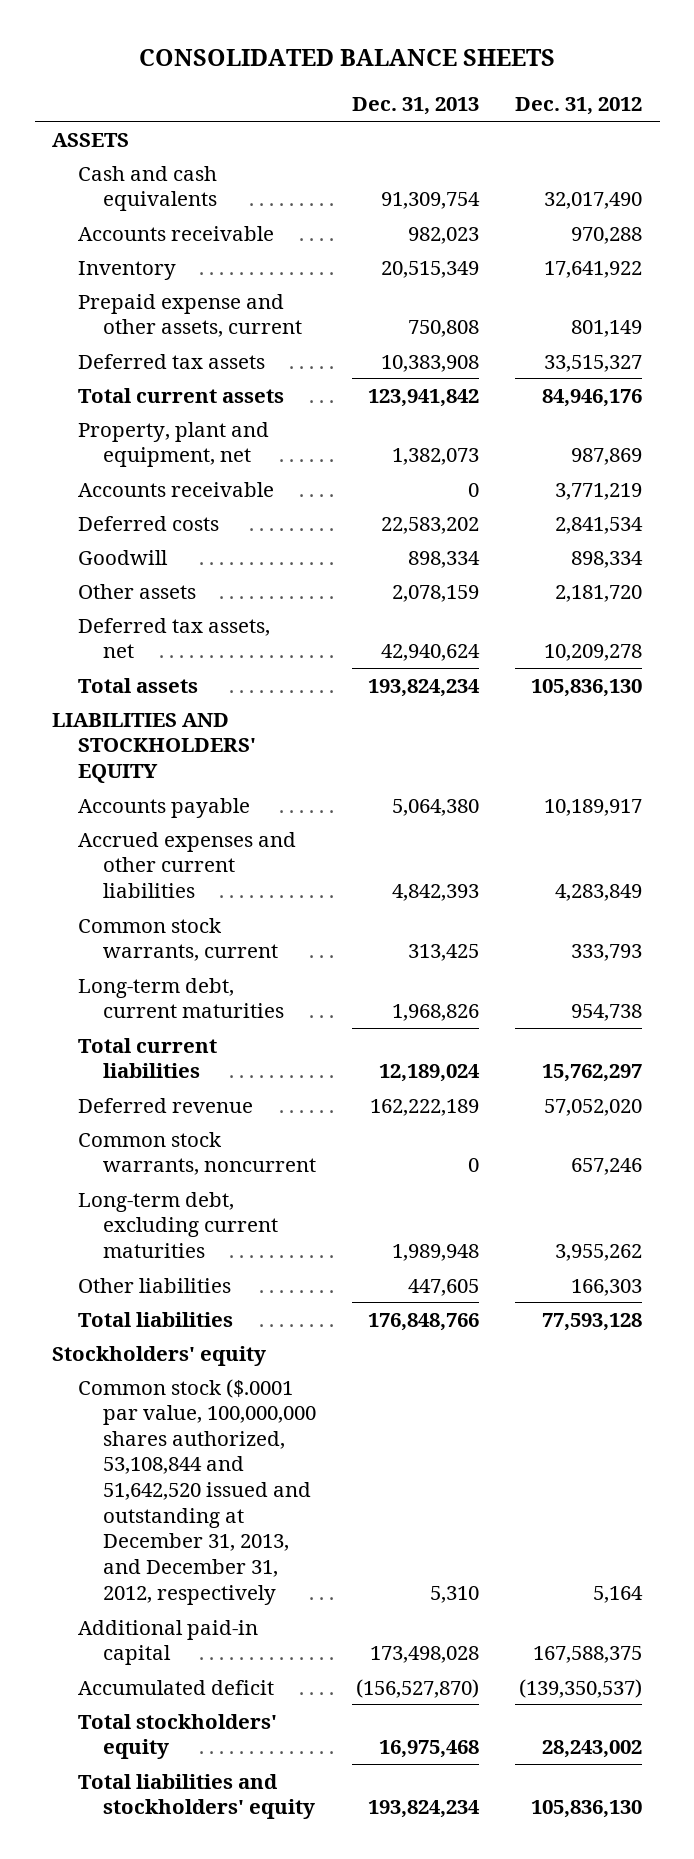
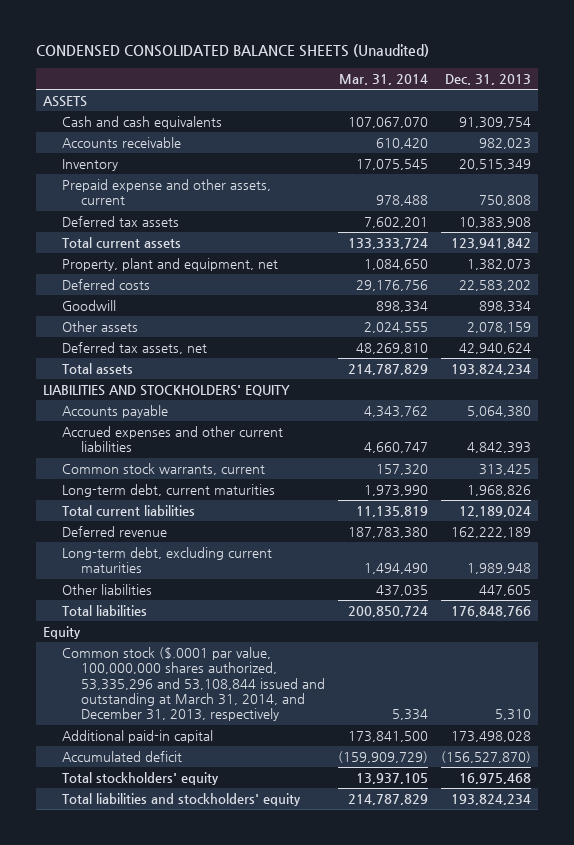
- CONSOLIDATED BALANCE SHEETS
+ CONDENSED CONSOLIDATED BALANCE SHEETS (Unaudited)
- | Dec. 31, 2013 | Dec. 31, 2012
+ | Mar. 31, 2014 | Dec. 31, 2013
- Accounts receivable | 0 | 3,771,219
- Common stock warrants, noncurrent | 0 | 657,246
- Stockholders' equity
- Common stock ($.0001 par value, 100,000,000 shares authorized, 53,108,844 and 51,642,520 issued and outstanding at December 31, 2013, and December 31, 2012, respectively | 5,310 | 5,164
+ Equity
+ Common stock ($.0001 par value, 100,000,000 shares authorized, 53,335,296 and 53,108,844 issued and outstanding at March 31, 2014, and December 31, 2013, respectively | 5,334 | 5,310

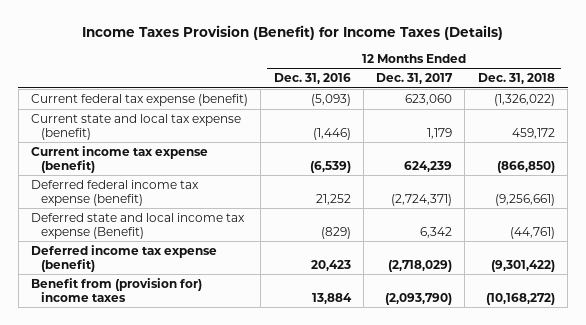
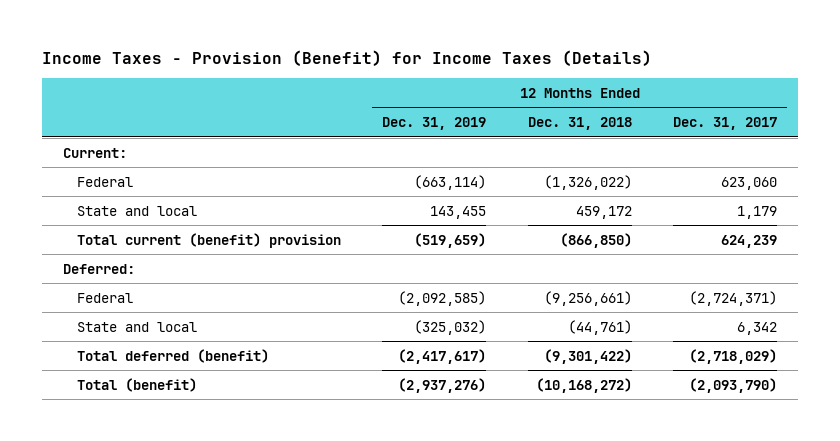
- Income Taxes Provision (Benefit) for Income Taxes (Details)
+ Income Taxes - Provision (Benefit) for Income Taxes (Details)
- | 12 Months Ended Dec. 31, 2016 | 12 Months Ended Dec. 31, 2017 | 12 Months Ended Dec. 31, 2018
+ | 12 Months Ended Dec. 31, 2019 | 12 Months Ended Dec. 31, 2018 | 12 Months Ended Dec. 31, 2017
- Current federal tax expense (benefit) | (5,093) | 623,060 | (1,326,022)
- Current state and local tax expense (benefit) | (1,446) | 1,179 | 459,172
- Current income tax expense (benefit) | (6,539) | 624,239 | (866,850)
- Deferred federal income tax expense (benefit) | 21,252 | (2,724,371) | (9,256,661)
- Deferred state and local income tax expense (Benefit) | (829) | 6,342 | (44,761)
- Deferred income tax expense (benefit) | 20,423 | (2,718,029) | (9,301,422)
- Benefit from (provision for) income taxes | 13,884 | (2,093,790) | (10,168,272)
+ Current:
+ Federal | (663,114) | (1,326,022) | 623,060
+ State and local | 143,455 | 459,172 | 1,179
+ Total current (benefit) provision | (519,659) | (866,850) | 624,239
+ Deferred:
+ Federal | (2,092,585) | (9,256,661) | (2,724,371)
+ State and local | (325,032) | (44,761) | 6,342
+ Total deferred (benefit) | (2,417,617) | (9,301,422) | (2,718,029)
+ Total (benefit) | (2,937,276) | (10,168,272) | (2,093,790)

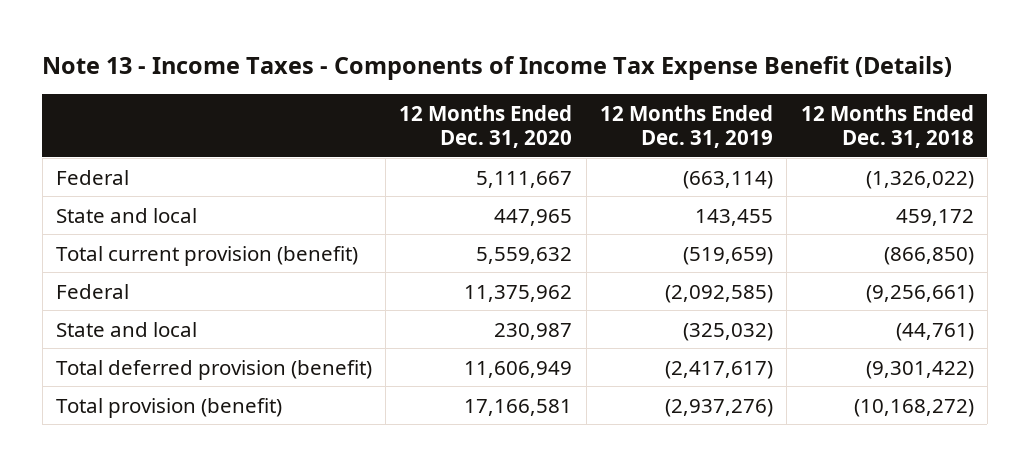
- Income Taxes - Provision (Benefit) for Income Taxes (Details)
+ Note 13 - Income Taxes - Components of Income Tax Expense Benefit (Details)
- | 12 Months Ended Dec. 31, 2019 | 12 Months Ended Dec. 31, 2018 | 12 Months Ended Dec. 31, 2017
+ | 12 Months Ended Dec. 31, 2020 | 12 Months Ended Dec. 31, 2019 | 12 Months Ended Dec. 31, 2018
- Current:
- Total current (benefit) provision | (519,659) | (866,850) | 624,239
- Deferred:
+ Total current provision (benefit) | 5,559,632 | (519,659) | (866,850)
- Total deferred (benefit) | (2,417,617) | (9,301,422) | (2,718,029)
- Total (benefit) | (2,937,276) | (10,168,272) | (2,093,790)
+ Total deferred provision (benefit) | 11,606,949 | (2,417,617) | (9,301,422)
+ Total provision (benefit) | 17,166,581 | (2,937,276) | (10,168,272)

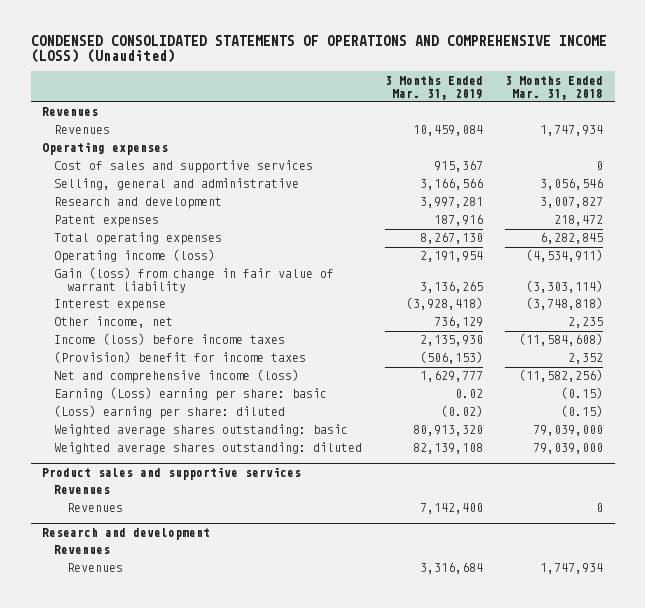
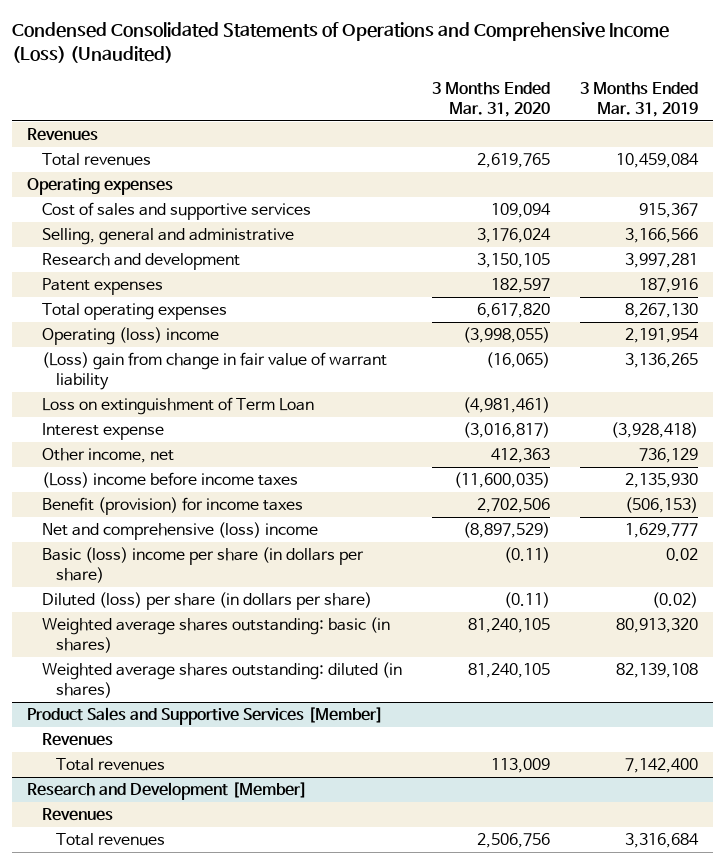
- CONDENSED CONSOLIDATED STATEMENTS OF OPERATIONS AND COMPREHENSIVE INCOME (LOSS) (Unaudited)
+ Condensed Consolidated Statements of Operations and Comprehensive Income (Loss) (Unaudited)
- | 3 Months Ended Mar. 31, 2019 | 3 Months Ended Mar. 31, 2018
+ | 3 Months Ended Mar. 31, 2020 | 3 Months Ended Mar. 31, 2019
- Revenues | 10,459,084 | 1,747,934
+ Total revenues | 2,619,765 | 10,459,084
- Operating income (loss) | 2,191,954 | (4,534,911)
- Gain (loss) from change in fair value of warrant liability | 3,136,265 | (3,303,114)
+ Operating (loss) income | (3,998,055) | 2,191,954
+ (Loss) gain from change in fair value of warrant liability | (16,065) | 3,136,265
+ Loss on extinguishment of Term Loan | (4,981,461) |
- Income (loss) before income taxes | 2,135,930 | (11,584,608)
- (Provision) benefit for income taxes | (506,153) | 2,352
- Net and comprehensive income (loss) | 1,629,777 | (11,582,256)
- Earning (Loss) earning per share: basic | 0.02 | (0.15)
- (Loss) earning per share: diluted | (0.02) | (0.15)
- Weighted average shares outstanding: basic | 80,913,320 | 79,039,000
- Weighted average shares outstanding: diluted | 82,139,108 | 79,039,000
- Product sales and supportive services
+ (Loss) income before income taxes | (11,600,035) | 2,135,930
+ Benefit (provision) for income taxes | 2,702,506 | (506,153)
+ Net and comprehensive (loss) income | (8,897,529) | 1,629,777
+ Basic (loss) income per share (in dollars per share) | (0.11) | 0.02
+ Diluted (loss) per share (in dollars per share) | (0.11) | (0.02)
+ Weighted average shares outstanding: basic (in shares) | 81,240,105 | 80,913,320
+ Weighted average shares outstanding: diluted (in shares) | 81,240,105 | 82,139,108
+ Product Sales and Supportive Services [Member]
- Revenues | 7,142,400 | 0
- Research and development
+ Total revenues | 113,009 | 7,142,400
+ Research and Development [Member]
- Revenues | 3,316,684 | 1,747,934
+ Total revenues | 2,506,756 | 3,316,684

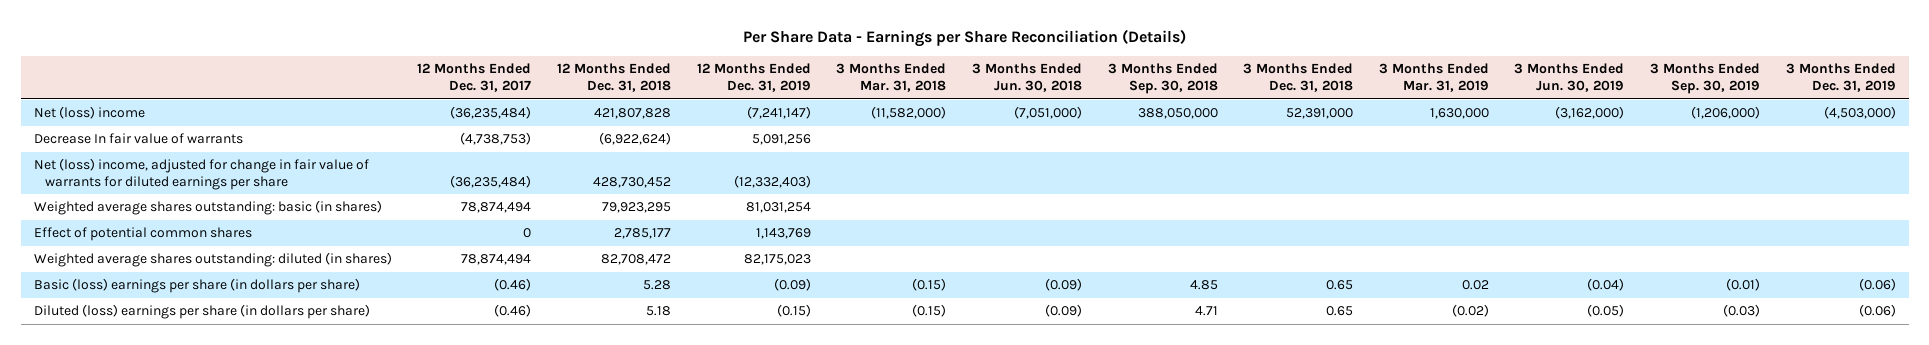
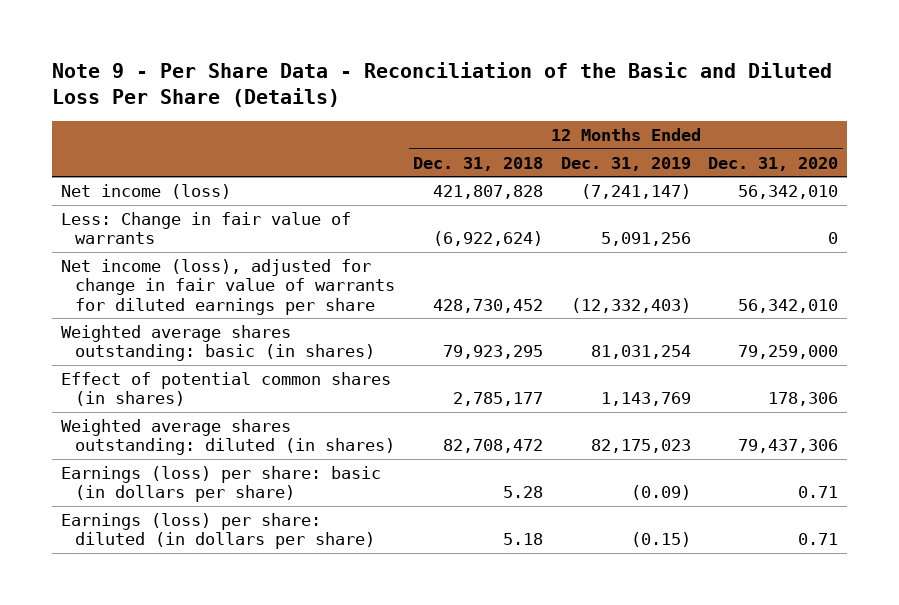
- Per Share Data - Earnings per Share Reconciliation (Details)
+ Note 9 - Per Share Data - Reconciliation of the Basic and Diluted Loss Per Share (Details)
- | 12 Months Ended Dec. 31, 2017 | 12 Months Ended Dec. 31, 2018 | 12 Months Ended Dec. 31, 2019 | 3 Months Ended Mar. 31, 2018 | 3 Months Ended Jun. 30, 2018 | 3 Months Ended Sep. 30, 2018 | 3 Months Ended Dec. 31, 2018 | 3 Months Ended Mar. 31, 2019 | 3 Months Ended Jun. 30, 2019 | 3 Months Ended Sep. 30, 2019 | 3 Months Ended Dec. 31, 2019
+ | 12 Months Ended Dec. 31, 2018 | 12 Months Ended Dec. 31, 2019 | 12 Months Ended Dec. 31, 2020
- Net (loss) income | (36,235,484) | 421,807,828 | (7,241,147) | (11,582,000) | (7,051,000) | 388,050,000 | 52,391,000 | 1,630,000 | (3,162,000) | (1,206,000) | (4,503,000)
- Decrease In fair value of warrants | (4,738,753) | (6,922,624) | 5,091,256 | | | | | | | |
- Net (loss) income, adjusted for change in fair value of warrants for diluted earnings per share | (36,235,484) | 428,730,452 | (12,332,403) | | | | | | | |
+ Net income (loss) | 421,807,828 | (7,241,147) | 56,342,010
+ Less: Change in fair value of warrants | (6,922,624) | 5,091,256 | 0
+ Net income (loss), adjusted for change in fair value of warrants for diluted earnings per share | 428,730,452 | (12,332,403) | 56,342,010
- Effect of potential common shares | 0 | 2,785,177 | 1,143,769 | | | | | | | |
+ Effect of potential common shares (in shares) | 2,785,177 | 1,143,769 | 178,306
- Basic (loss) earnings per share (in dollars per share) | (0.46) | 5.28 | (0.09) | (0.15) | (0.09) | 4.85 | 0.65 | 0.02 | (0.04) | (0.01) | (0.06)
- Diluted (loss) earnings per share (in dollars per share) | (0.46) | 5.18 | (0.15) | (0.15) | (0.09) | 4.71 | 0.65 | (0.02) | (0.05) | (0.03) | (0.06)
+ Earnings (loss) per share: basic (in dollars per share) | 5.28 | (0.09) | 0.71
+ Earnings (loss) per share: diluted (in dollars per share) | 5.18 | (0.15) | 0.71

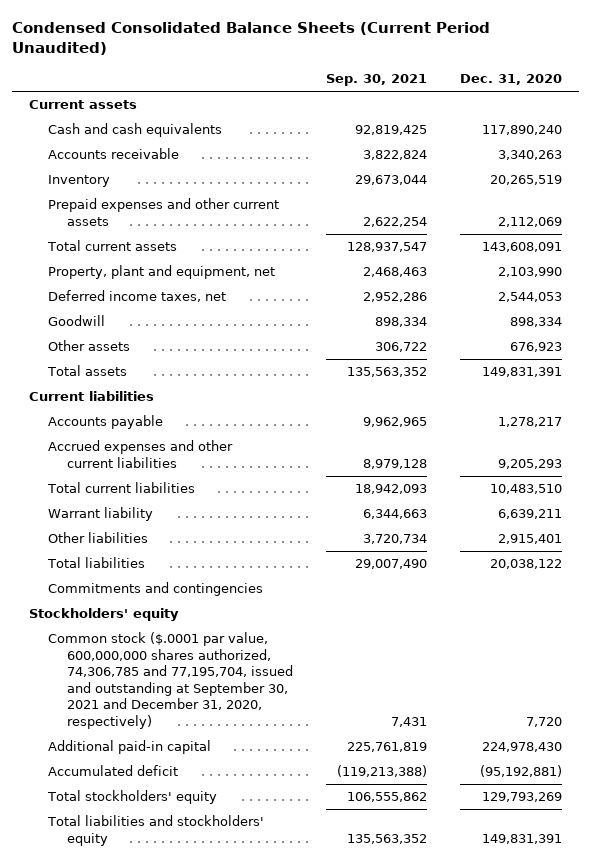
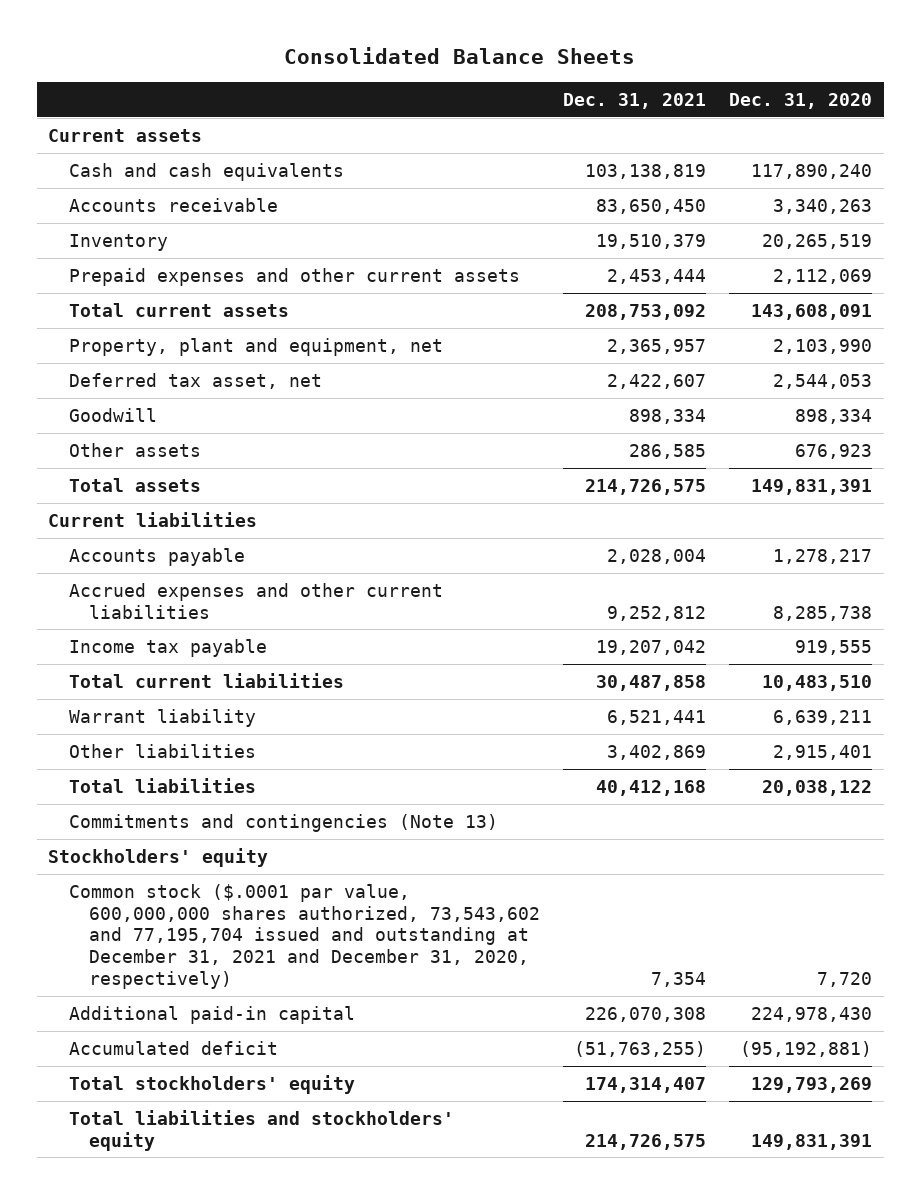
- Condensed Consolidated Balance Sheets (Current Period Unaudited)
+ Consolidated Balance Sheets
- | Sep. 30, 2021 | Dec. 31, 2020
+ | Dec. 31, 2021 | Dec. 31, 2020
- Deferred income taxes, net | 2,952,286 | 2,544,053
+ Deferred tax asset, net | 2,422,607 | 2,544,053
- Accrued expenses and other current liabilities | 8,979,128 | 9,205,293
+ Accrued expenses and other current liabilities | 9,252,812 | 8,285,738
+ Income tax payable | 19,207,042 | 919,555
- Commitments and contingencies
+ Commitments and contingencies (Note 13)
- Common stock ($.0001 par value, 600,000,000 shares authorized, 74,306,785 and 77,195,704, issued and outstanding at September 30, 2021 and December 31, 2020, respectively) | 7,431 | 7,720
+ Common stock ($.0001 par value, 600,000,000 shares authorized, 73,543,602 and 77,195,704 issued and outstanding at December 31, 2021 and December 31, 2020, respectively) | 7,354 | 7,720

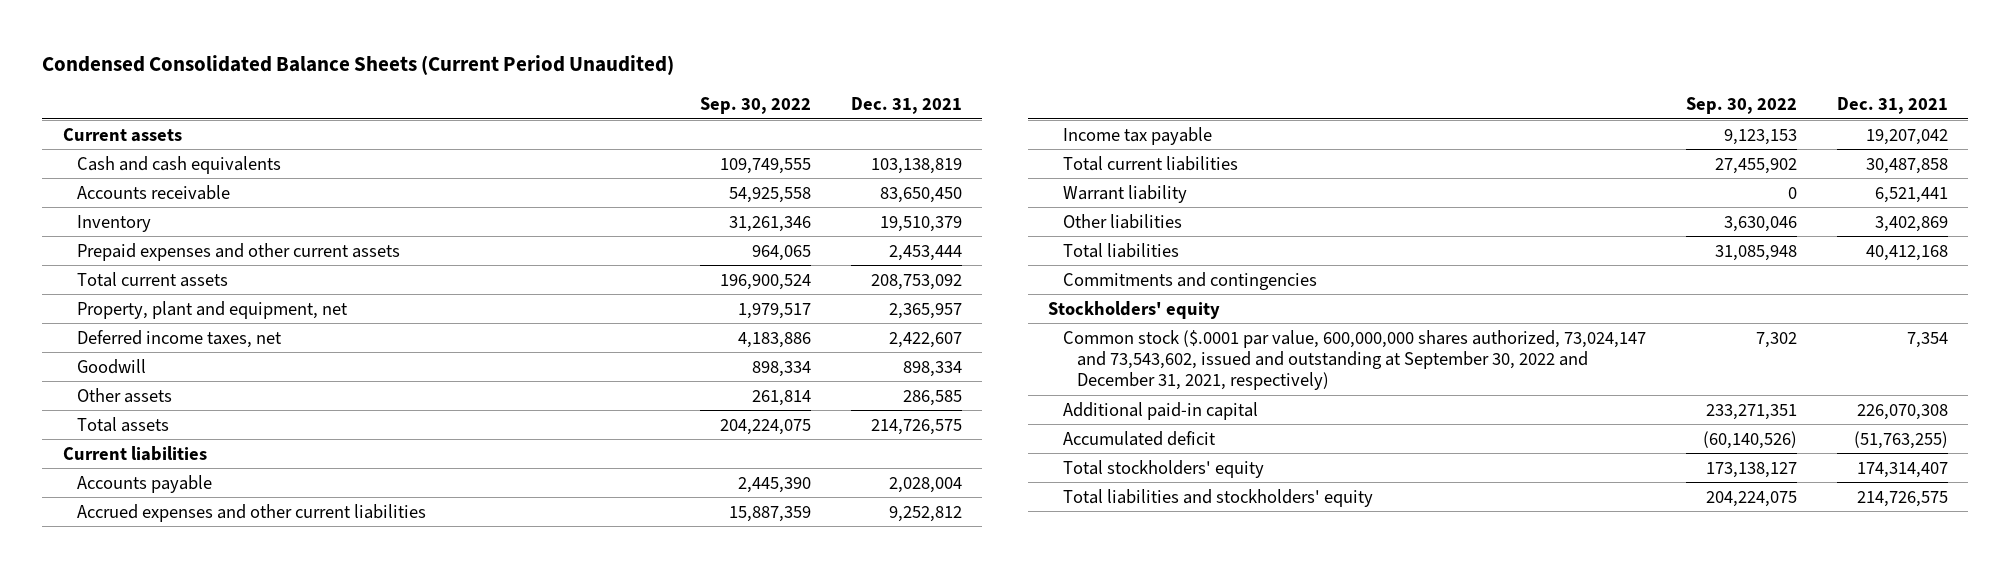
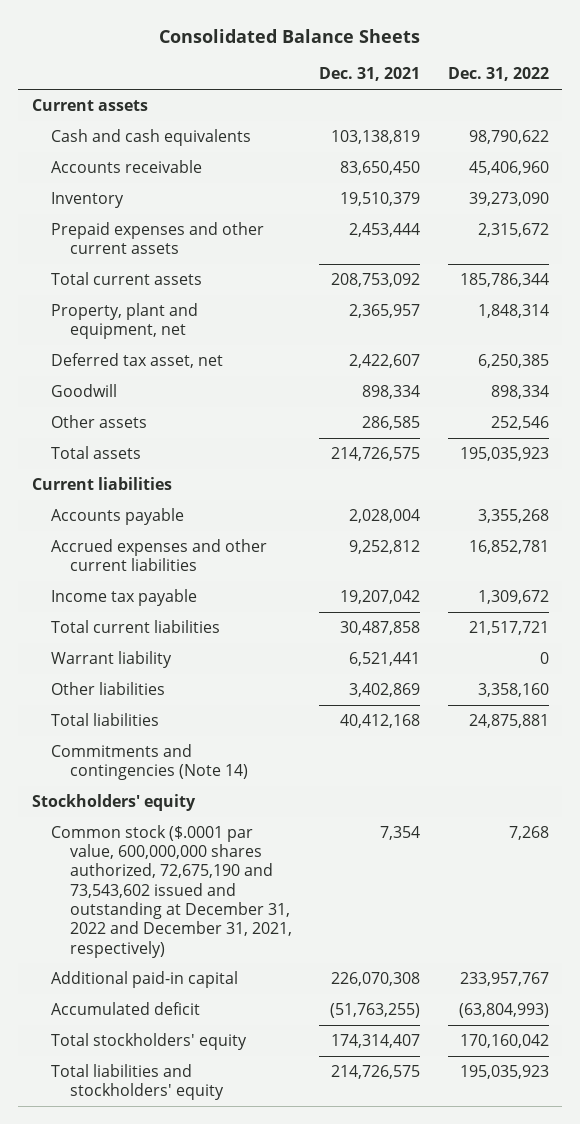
- Condensed Consolidated Balance Sheets (Current Period Unaudited)
+ Consolidated Balance Sheets
- | Sep. 30, 2022 | Dec. 31, 2021
+ | Dec. 31, 2021 | Dec. 31, 2022
- Deferred income taxes, net | 4,183,886 | 2,422,607
+ Deferred tax asset, net | 2,422,607 | 6,250,385
- Commitments and contingencies
+ Commitments and contingencies (Note 14)
- Common stock ($.0001 par value, 600,000,000 shares authorized, 73,024,147 and 73,543,602, issued and outstanding at September 30, 2022 and December 31, 2021, respectively) | 7,302 | 7,354
+ Common stock ($.0001 par value, 600,000,000 shares authorized, 72,675,190 and 73,543,602 issued and outstanding at December 31, 2022 and December 31, 2021, respectively) | 7,354 | 7,268

